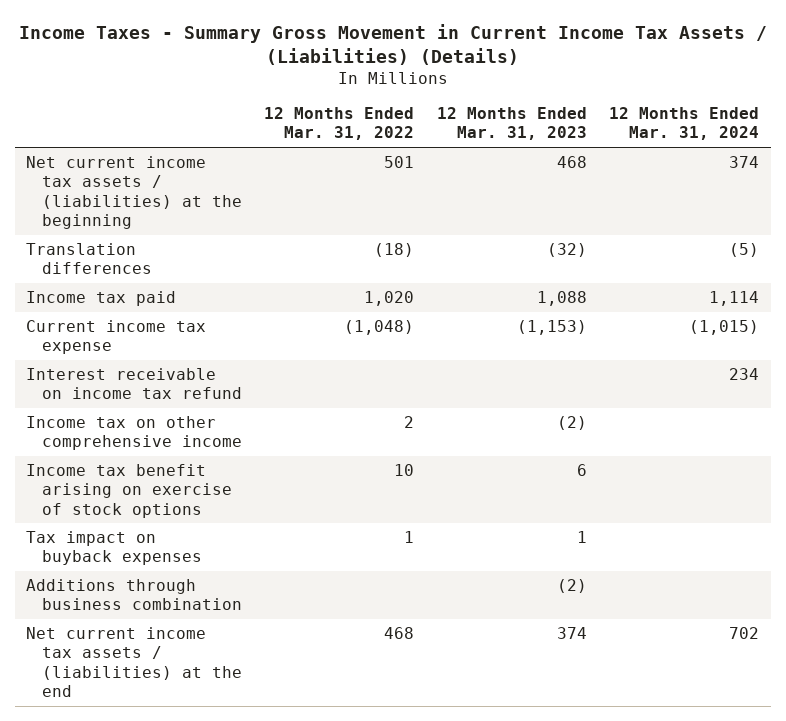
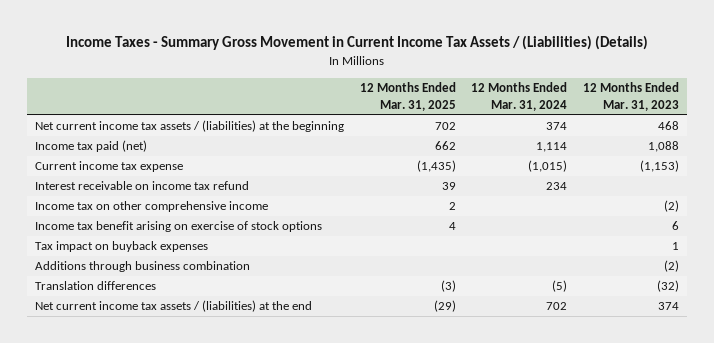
- | 12 Months Ended Mar. 31, 2022 | 12 Months Ended Mar. 31, 2023 | 12 Months Ended Mar. 31, 2024
+ | 12 Months Ended Mar. 31, 2025 | 12 Months Ended Mar. 31, 2024 | 12 Months Ended Mar. 31, 2023
- Income tax paid | 1,020 | 1,088 | 1,114
+ Income tax paid (net) | 662 | 1,114 | 1,088
moved down: Translation differences | (3) | (5) | (32)

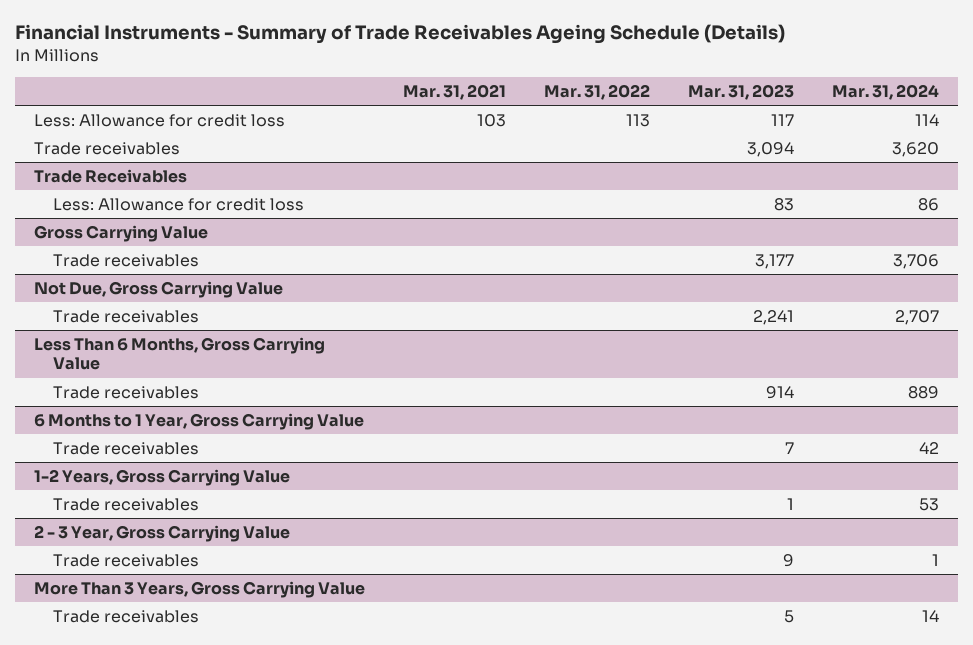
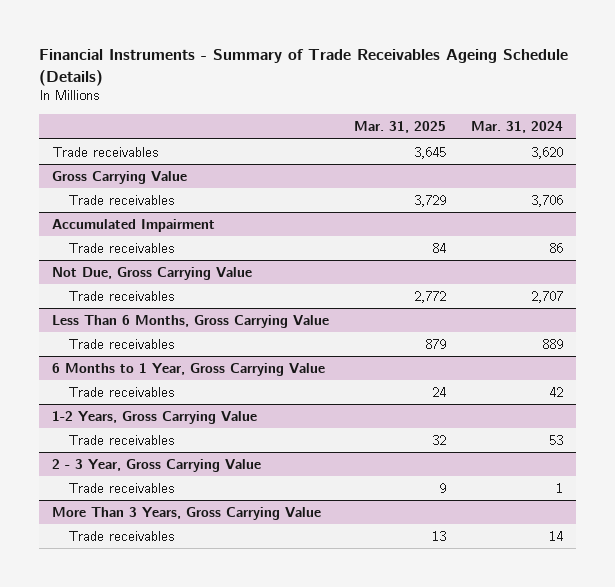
- | Mar. 31, 2021 | Mar. 31, 2022 | Mar. 31, 2023 | Mar. 31, 2024
+ | Mar. 31, 2025 | Mar. 31, 2024
- Less: Allowance for credit loss | 103 | 113 | 117 | 114
- Trade Receivables
- Less: Allowance for credit loss | | | 83 | 86
+ Accumulated Impairment
+ Trade receivables | 84 | 86

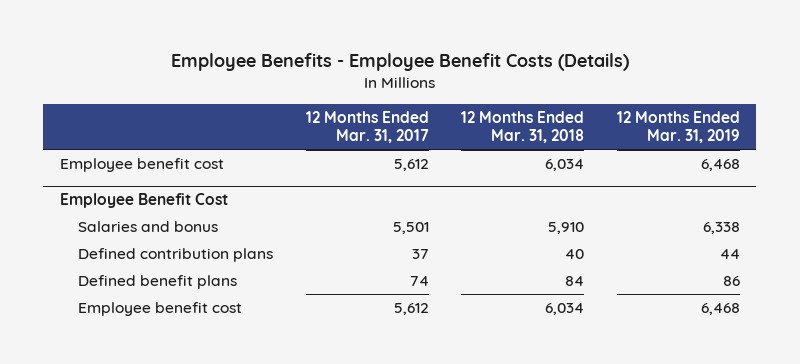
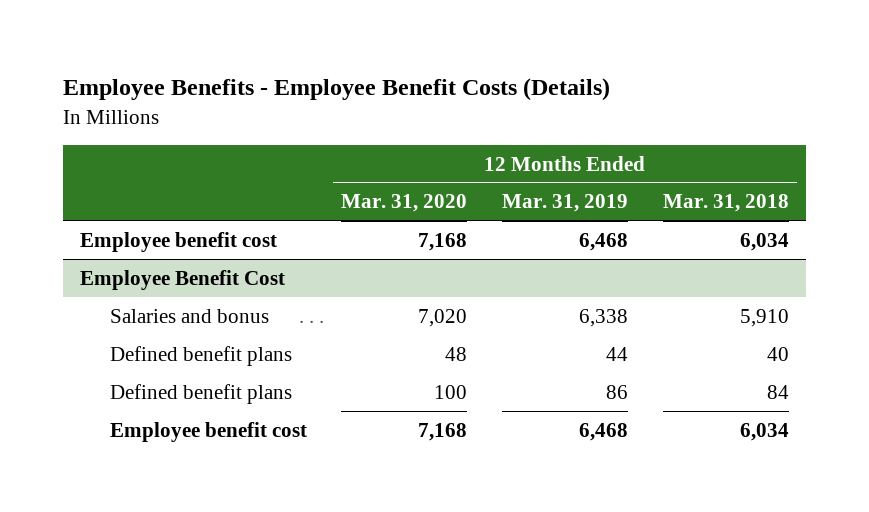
- | 12 Months Ended Mar. 31, 2017 | 12 Months Ended Mar. 31, 2018 | 12 Months Ended Mar. 31, 2019
+ | 12 Months Ended Mar. 31, 2020 | 12 Months Ended Mar. 31, 2019 | 12 Months Ended Mar. 31, 2018
@ Employee Benefit Cost
- Defined contribution plans | 37 | 40 | 44
+ Defined benefit plans | 48 | 44 | 40

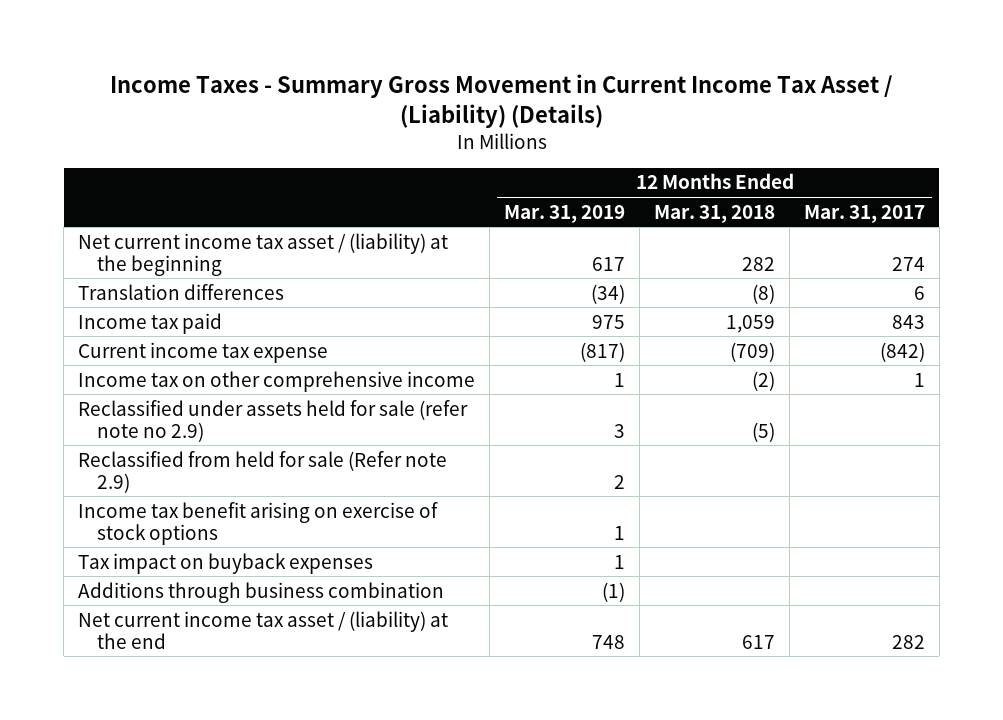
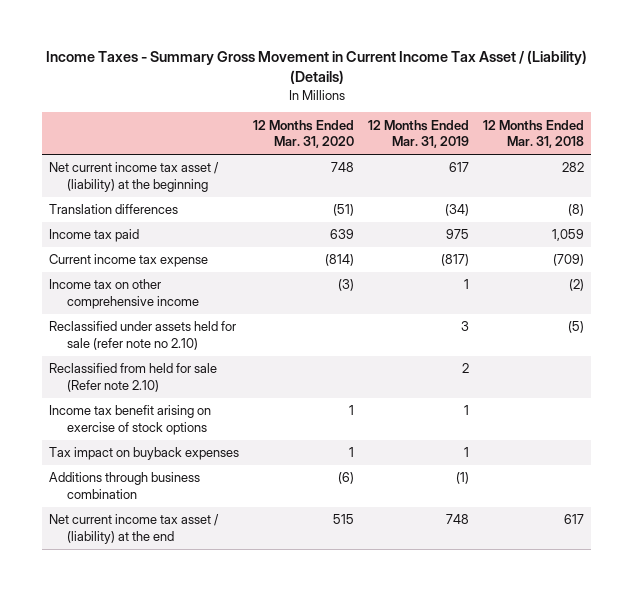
- | 12 Months Ended Mar. 31, 2019 | 12 Months Ended Mar. 31, 2018 | 12 Months Ended Mar. 31, 2017
+ | 12 Months Ended Mar. 31, 2020 | 12 Months Ended Mar. 31, 2019 | 12 Months Ended Mar. 31, 2018
- Reclassified under assets held for sale (refer note no 2.9) | 3 | (5) |
- Reclassified from held for sale (Refer note 2.9) | 2 | |
+ Reclassified under assets held for sale (refer note no 2.10) | | 3 | (5)
+ Reclassified from held for sale (Refer note 2.10) | | 2 |

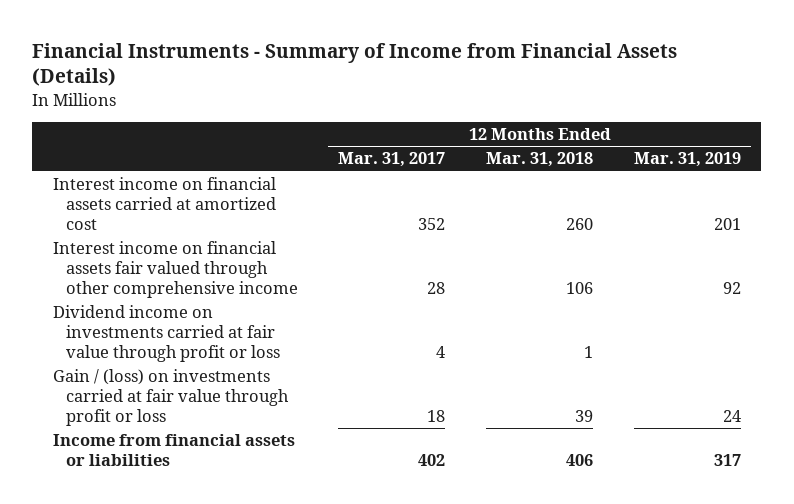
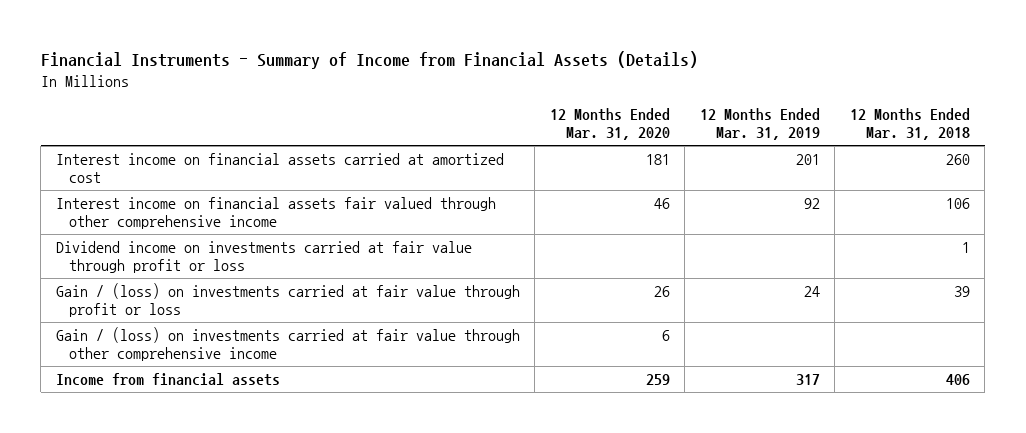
- | 12 Months Ended Mar. 31, 2017 | 12 Months Ended Mar. 31, 2018 | 12 Months Ended Mar. 31, 2019
+ | 12 Months Ended Mar. 31, 2020 | 12 Months Ended Mar. 31, 2019 | 12 Months Ended Mar. 31, 2018
- Income from financial assets or liabilities | 402 | 406 | 317
+ Gain / (loss) on investments carried at fair value through other comprehensive income | 6 | |
+ Income from financial assets | 259 | 317 | 406

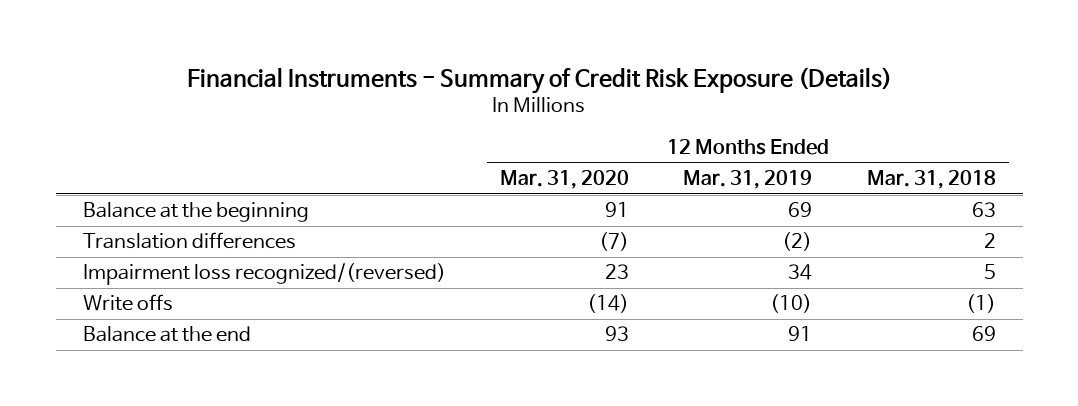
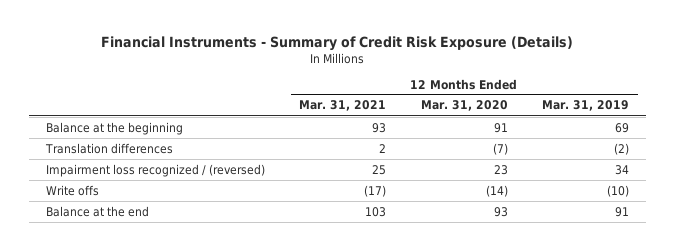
- | 12 Months Ended Mar. 31, 2020 | 12 Months Ended Mar. 31, 2019 | 12 Months Ended Mar. 31, 2018
+ | 12 Months Ended Mar. 31, 2021 | 12 Months Ended Mar. 31, 2020 | 12 Months Ended Mar. 31, 2019
- Impairment loss recognized/(reversed) | 23 | 34 | 5
+ Impairment loss recognized / (reversed) | 25 | 23 | 34

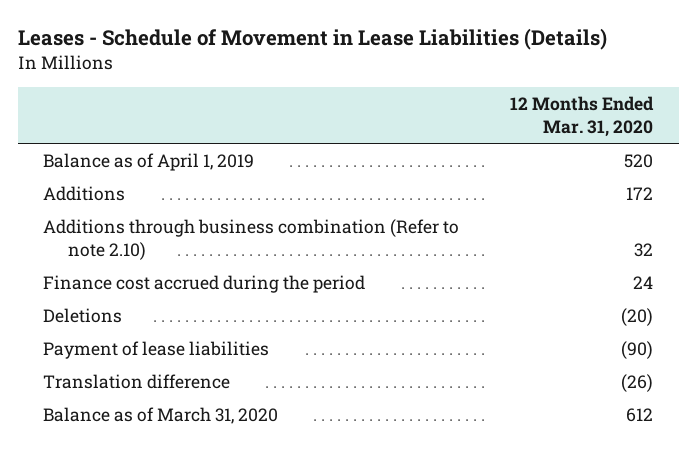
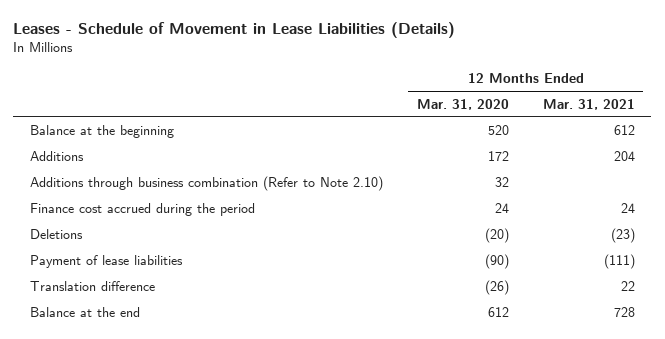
- | 12 Months Ended Mar. 31, 2020
+ | 12 Months Ended Mar. 31, 2020 | 12 Months Ended Mar. 31, 2021
- Balance as of April 1, 2019 | 520
+ Balance at the beginning | 520 | 612
- Additions through business combination (Refer to note 2.10) | 32
+ Additions through business combination (Refer to Note 2.10) | 32 |
- Balance as of March 31, 2020 | 612
+ Balance at the end | 612 | 728

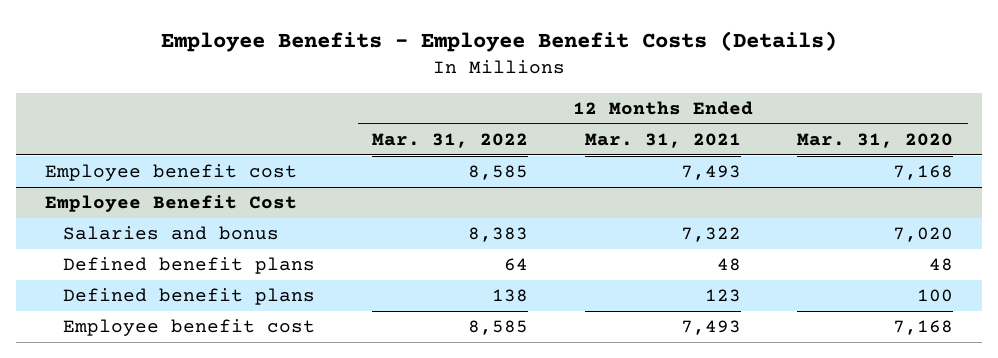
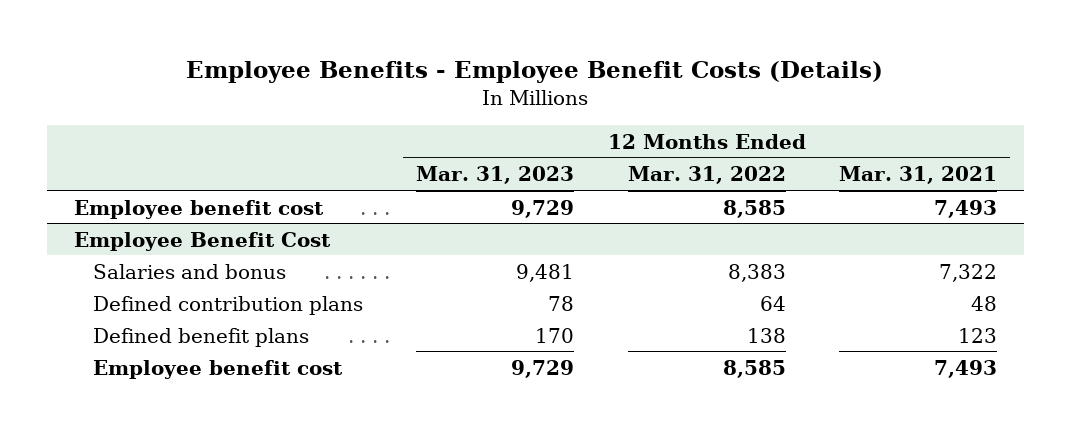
- | 12 Months Ended Mar. 31, 2022 | 12 Months Ended Mar. 31, 2021 | 12 Months Ended Mar. 31, 2020
+ | 12 Months Ended Mar. 31, 2023 | 12 Months Ended Mar. 31, 2022 | 12 Months Ended Mar. 31, 2021
@ Employee Benefit Cost
- Defined benefit plans | 64 | 48 | 48
+ Defined contribution plans | 78 | 64 | 48

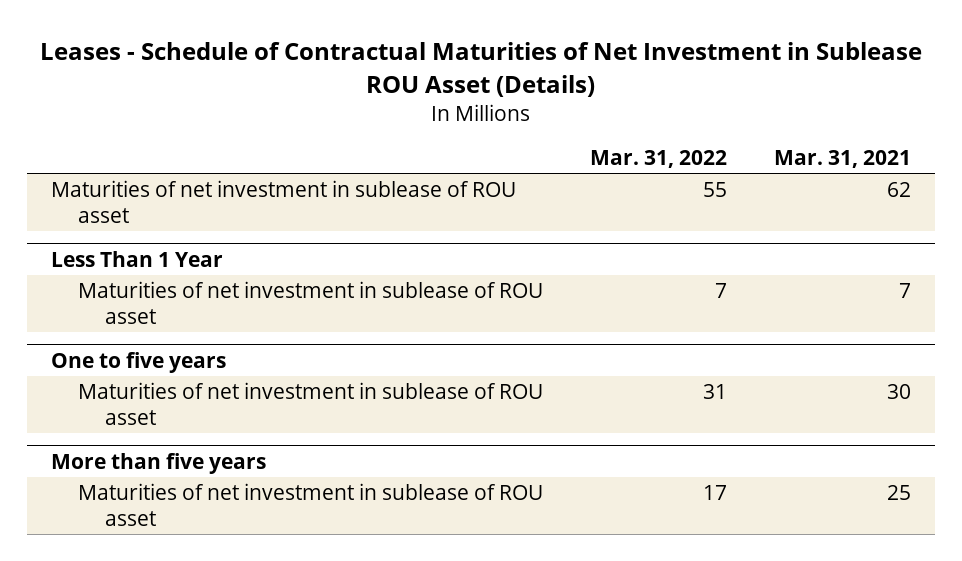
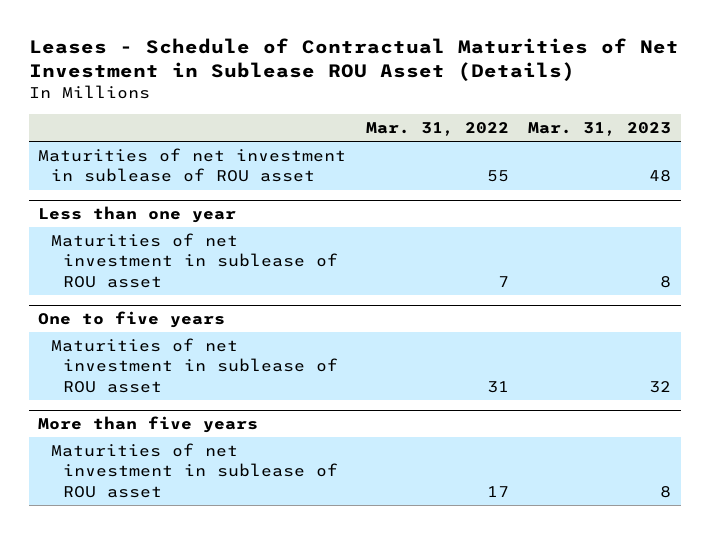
- | Mar. 31, 2022 | Mar. 31, 2021
+ | Mar. 31, 2022 | Mar. 31, 2023
- Less Than 1 Year
+ Less than one year

